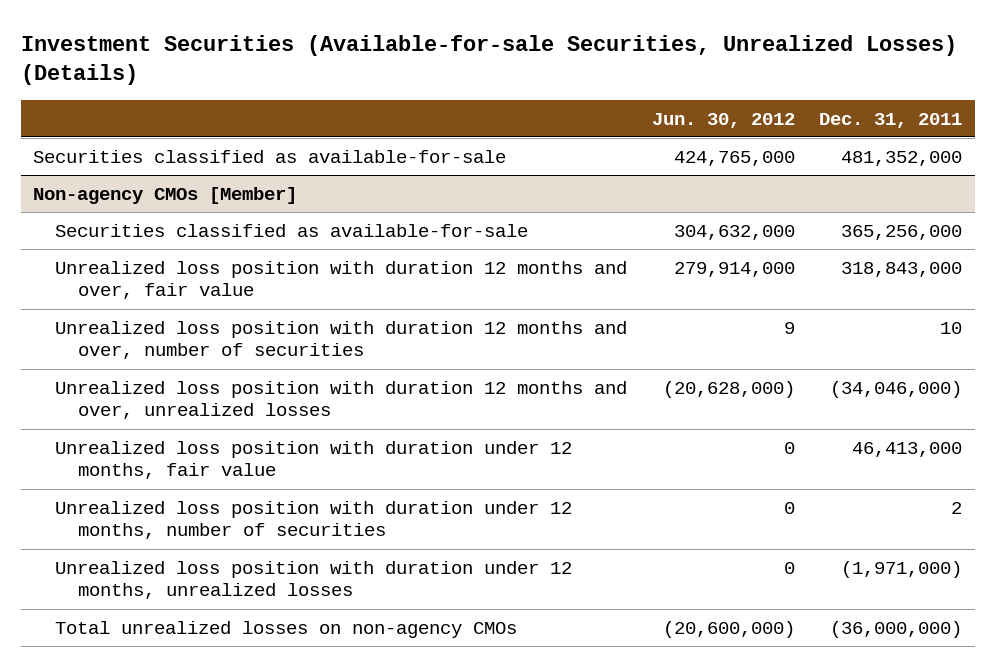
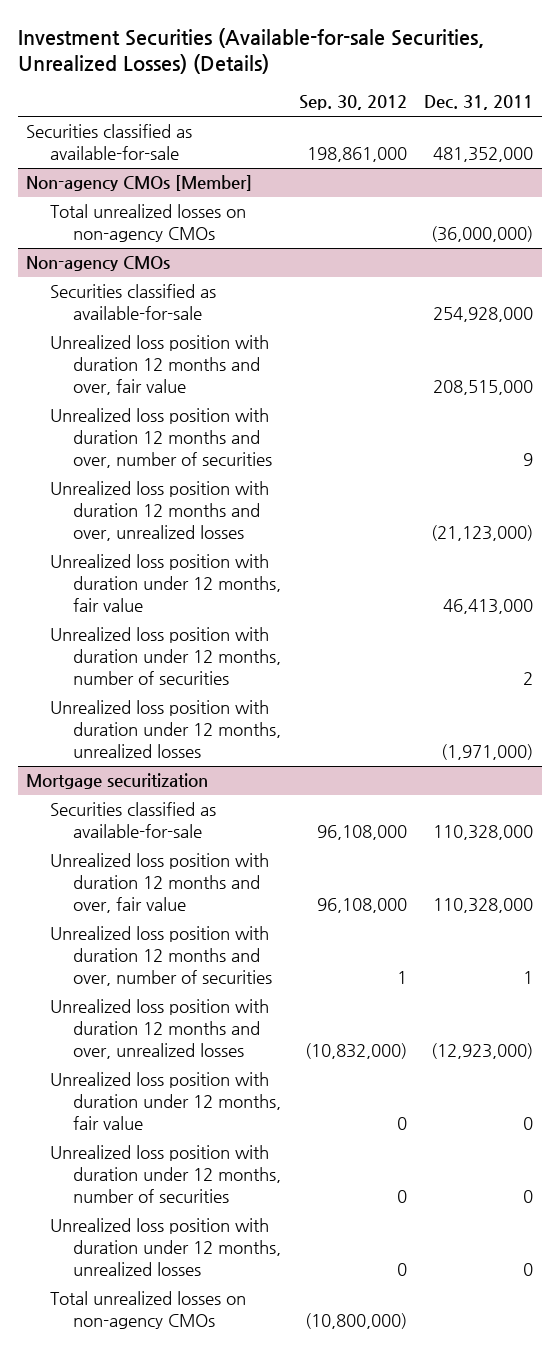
- | Jun. 30, 2012 | Dec. 31, 2011
+ | Sep. 30, 2012 | Dec. 31, 2011
@ Non-agency CMOs [Member]
- Securities classified as available-for-sale | 304,632,000 | 365,256,000
- Unrealized loss position with duration 12 months and over, fair value | 279,914,000 | 318,843,000
- Unrealized loss position with duration 12 months and over, number of securities | 9 | 10
- Unrealized loss position with duration 12 months and over, unrealized losses | (20,628,000) | (34,046,000)
moved up: Total unrealized losses on non-agency CMOs | | (36,000,000)
+ Non-agency CMOs
+ Securities classified as available-for-sale | | 254,928,000
+ Unrealized loss position with duration 12 months and over, fair value | | 208,515,000
+ Unrealized loss position with duration 12 months and over, number of securities | | 9
+ Unrealized loss position with duration 12 months and over, unrealized losses | | (21,123,000)
+ Mortgage securitization
+ Securities classified as available-for-sale | 96,108,000 | 110,328,000
+ Unrealized loss position with duration 12 months and over, fair value | 96,108,000 | 110,328,000
+ Unrealized loss position with duration 12 months and over, number of securities | 1 | 1
+ Unrealized loss position with duration 12 months and over, unrealized losses | (10,832,000) | (12,923,000)
+ Unrealized loss position with duration under 12 months, fair value | 0 | 0
+ Unrealized loss position with duration under 12 months, number of securities | 0 | 0
+ Unrealized loss position with duration under 12 months, unrealized losses | 0 | 0
+ Total unrealized losses on non-agency CMOs | (10,800,000) |

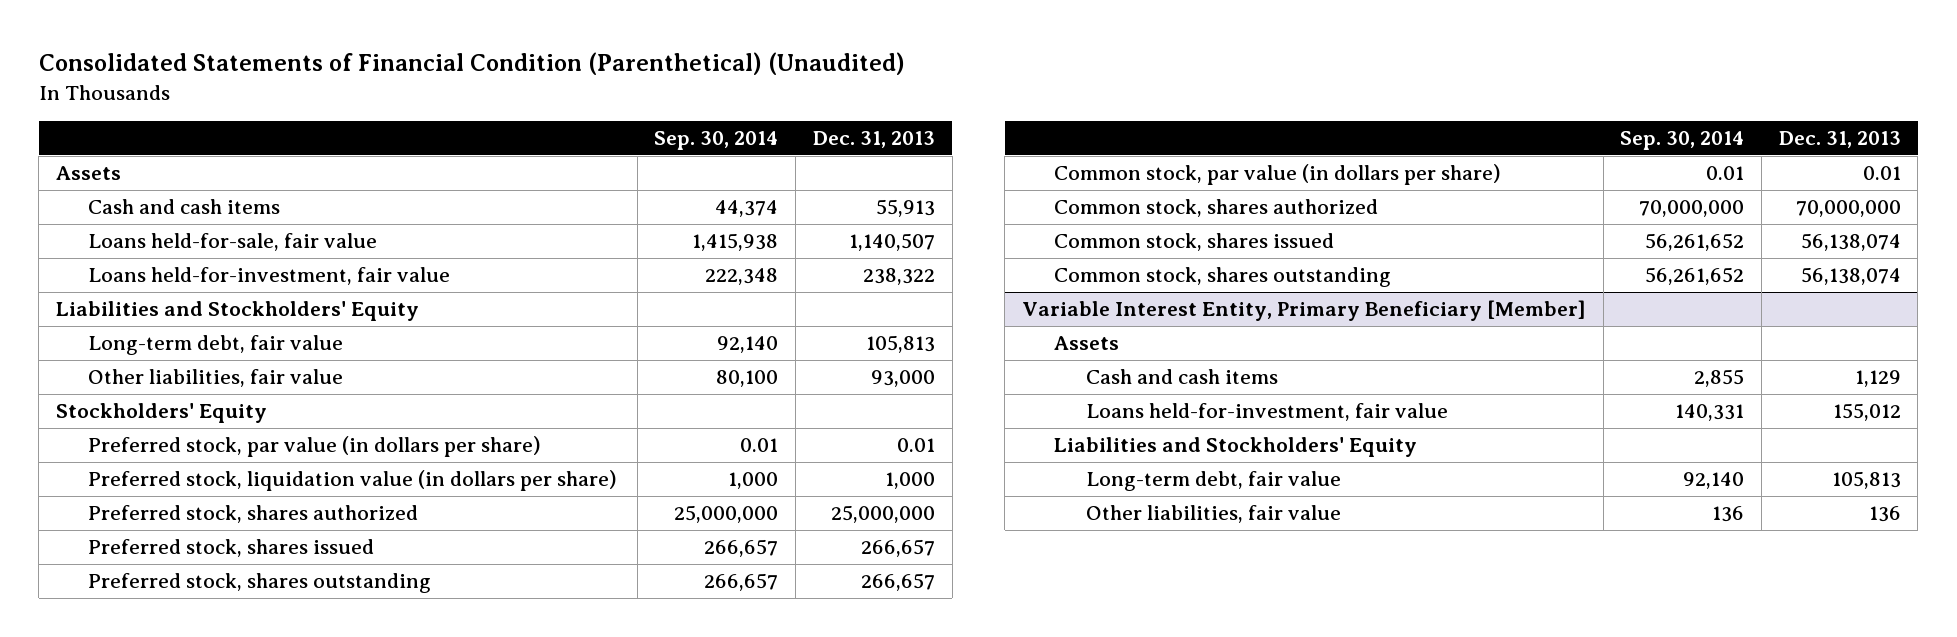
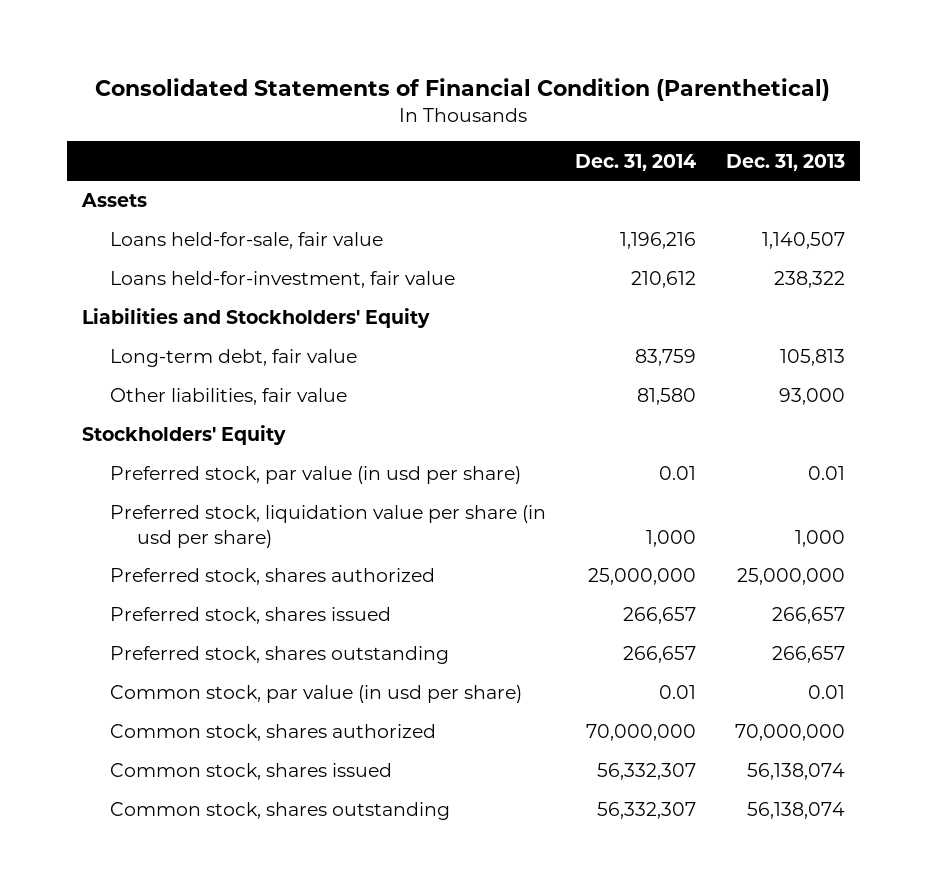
- Consolidated Statements of Financial Condition (Parenthetical) (Unaudited)
+ Consolidated Statements of Financial Condition (Parenthetical)
- | Sep. 30, 2014 | Dec. 31, 2013
+ | Dec. 31, 2014 | Dec. 31, 2013
- Cash and cash items | 44,374 | 55,913
- Preferred stock, par value (in dollars per share) | 0.01 | 0.01
- Preferred stock, liquidation value (in dollars per share) | 1,000 | 1,000
+ Preferred stock, par value (in usd per share) | 0.01 | 0.01
+ Preferred stock, liquidation value per share (in usd per share) | 1,000 | 1,000
- Common stock, par value (in dollars per share) | 0.01 | 0.01
+ Common stock, par value (in usd per share) | 0.01 | 0.01
- Variable Interest Entity, Primary Beneficiary [Member]
- Assets
- Cash and cash items | 2,855 | 1,129
- Loans held-for-investment, fair value | 140,331 | 155,012
- Liabilities and Stockholders' Equity
- Long-term debt, fair value | 92,140 | 105,813
- Other liabilities, fair value | 136 | 136

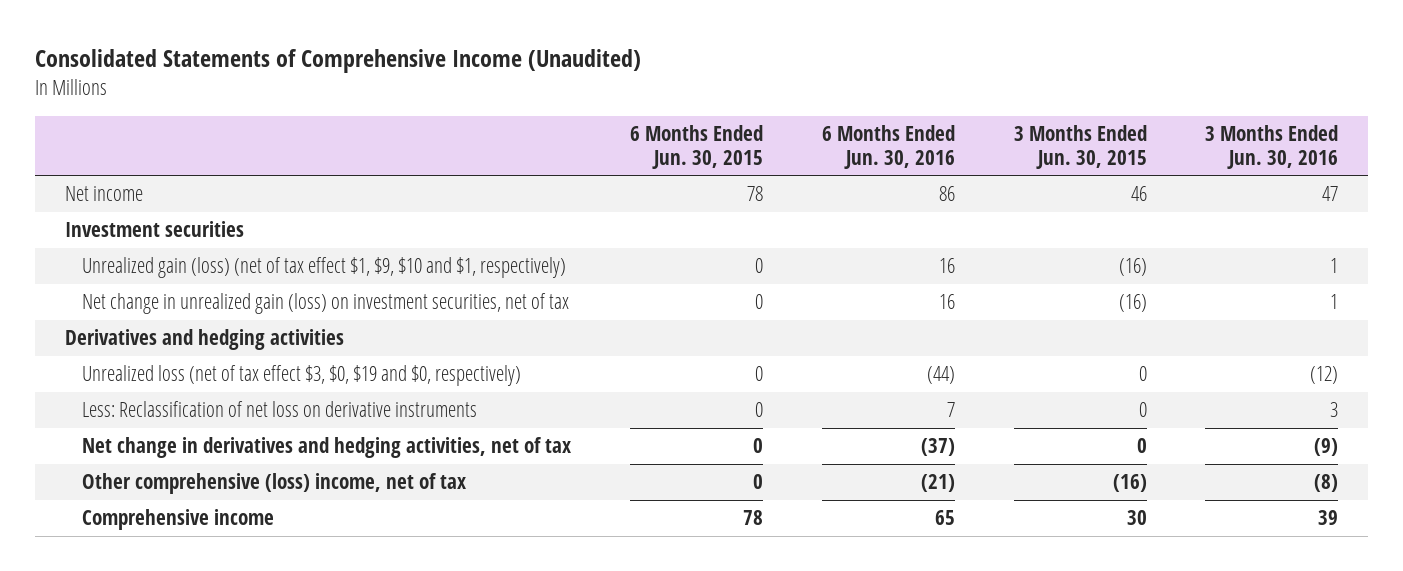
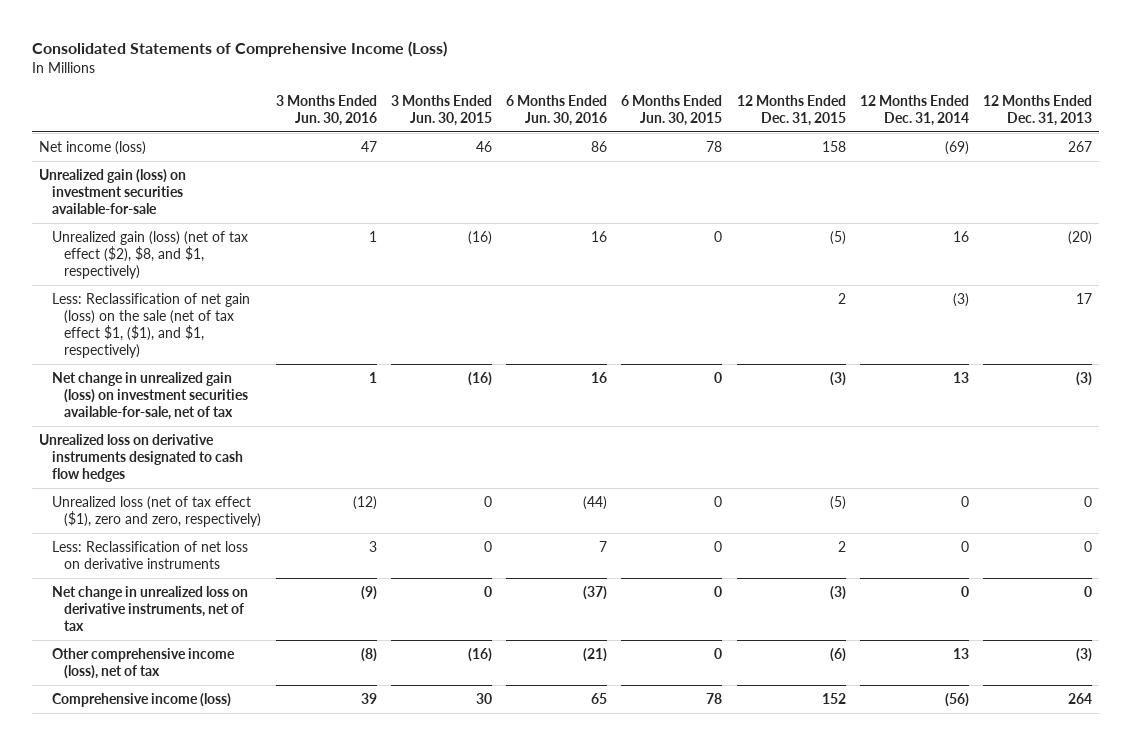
- Consolidated Statements of Comprehensive Income (Unaudited)
+ Consolidated Statements of Comprehensive Income (Loss)
- | 6 Months Ended Jun. 30, 2015 | 6 Months Ended Jun. 30, 2016 | 3 Months Ended Jun. 30, 2015 | 3 Months Ended Jun. 30, 2016
+ | 3 Months Ended Jun. 30, 2016 | 3 Months Ended Jun. 30, 2015 | 6 Months Ended Jun. 30, 2016 | 6 Months Ended Jun. 30, 2015 | 12 Months Ended Dec. 31, 2015 | 12 Months Ended Dec. 31, 2014 | 12 Months Ended Dec. 31, 2013
- Net income | 78 | 86 | 46 | 47
- Investment securities
- Unrealized gain (loss) (net of tax effect $1, $9, $10 and $1, respectively) | 0 | 16 | (16) | 1
- Net change in unrealized gain (loss) on investment securities, net of tax | 0 | 16 | (16) | 1
- Derivatives and hedging activities
- Unrealized loss (net of tax effect $3, $0, $19 and $0, respectively) | 0 | (44) | 0 | (12)
+ Net income (loss) | 47 | 46 | 86 | 78 | 158 | (69) | 267
+ Unrealized gain (loss) on investment securities available-for-sale
+ Unrealized gain (loss) (net of tax effect ($2), $8, and $1, respectively) | 1 | (16) | 16 | 0 | (5) | 16 | (20)
+ Less: Reclassification of net gain (loss) on the sale (net of tax effect $1, ($1), and $1, respectively) | | | | | 2 | (3) | 17
+ Net change in unrealized gain (loss) on investment securities available-for-sale, net of tax | 1 | (16) | 16 | 0 | (3) | 13 | (3)
+ Unrealized loss on derivative instruments designated to cash flow hedges
+ Unrealized loss (net of tax effect ($1), zero and zero, respectively) | (12) | 0 | (44) | 0 | (5) | 0 | 0
- Net change in derivatives and hedging activities, net of tax | 0 | (37) | 0 | (9)
- Other comprehensive (loss) income, net of tax | 0 | (21) | (16) | (8)
- Comprehensive income | 78 | 65 | 30 | 39
+ Net change in unrealized loss on derivative instruments, net of tax | (9) | 0 | (37) | 0 | (3) | 0 | 0
+ Other comprehensive income (loss), net of tax | (8) | (16) | (21) | 0 | (6) | 13 | (3)
+ Comprehensive income (loss) | 39 | 30 | 65 | 78 | 152 | (56) | 264

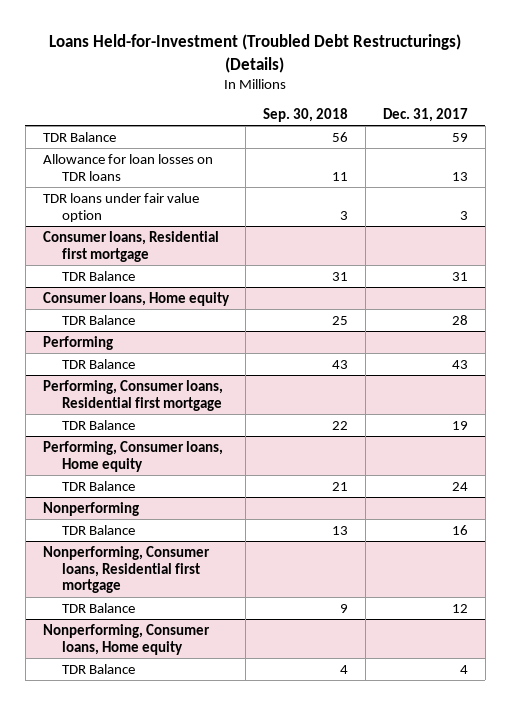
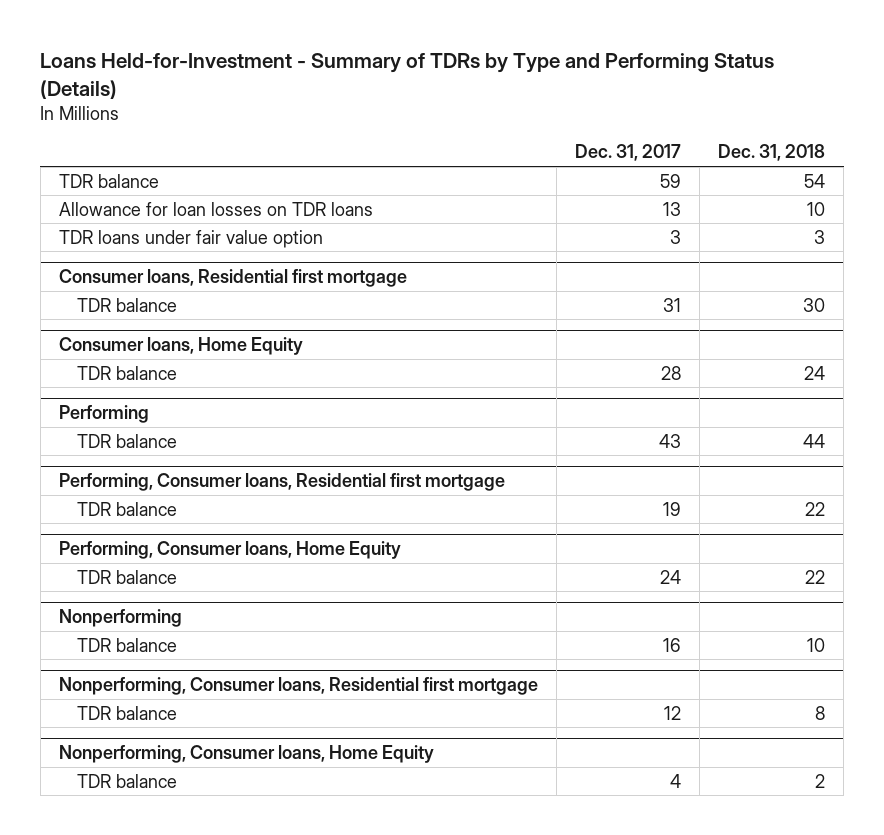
- Loans Held-for-Investment (Troubled Debt Restructurings) (Details)
+ Loans Held-for-Investment - Summary of TDRs by Type and Performing Status (Details)
- | Sep. 30, 2018 | Dec. 31, 2017
+ | Dec. 31, 2017 | Dec. 31, 2018
- TDR Balance | 56 | 59
+ TDR balance | 59 | 54
@ Consumer loans, Residential first mortgage
- TDR Balance | 31 | 31
- Consumer loans, Home equity
- TDR Balance | 25 | 28
@ Consumer loans, Residential first mortgage
+ TDR balance | 31 | 30
+ Consumer loans, Home Equity
+ TDR balance | 28 | 24
@ Performing
- TDR Balance | 43 | 43
+ TDR balance | 43 | 44
@ Performing, Consumer loans, Residential first mortgage
- TDR Balance | 22 | 19
- Performing, Consumer loans, Home equity
- TDR Balance | 21 | 24
@ Performing, Consumer loans, Residential first mortgage
+ TDR balance | 19 | 22
+ Performing, Consumer loans, Home Equity
+ TDR balance | 24 | 22
@ Nonperforming
- TDR Balance | 13 | 16
+ TDR balance | 16 | 10
@ Nonperforming, Consumer loans, Residential first mortgage
- TDR Balance | 9 | 12
- Nonperforming, Consumer loans, Home equity
- TDR Balance | 4 | 4
@ Nonperforming, Consumer loans, Residential first mortgage
+ TDR balance | 12 | 8
+ Nonperforming, Consumer loans, Home Equity
+ TDR balance | 4 | 2

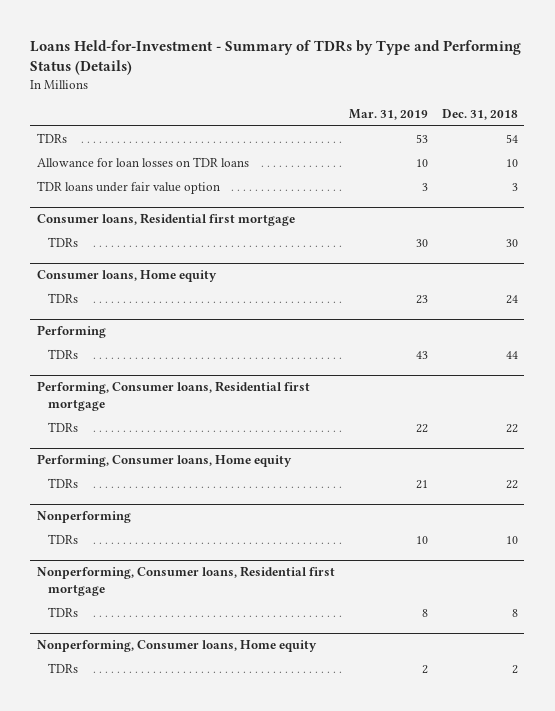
- | Dec. 31, 2017 | Dec. 31, 2018
+ | Mar. 31, 2019 | Dec. 31, 2018
- TDR balance | 59 | 54
+ TDRs | 53 | 54
@ Consumer loans, Residential first mortgage
- TDR balance | 31 | 30
- Consumer loans, Home Equity
- TDR balance | 28 | 24
@ Consumer loans, Residential first mortgage
+ TDRs | 30 | 30
+ Consumer loans, Home equity
+ TDRs | 23 | 24
@ Performing
- TDR balance | 43 | 44
+ TDRs | 43 | 44
@ Performing, Consumer loans, Residential first mortgage
- TDR balance | 19 | 22
- Performing, Consumer loans, Home Equity
- TDR balance | 24 | 22
@ Performing, Consumer loans, Residential first mortgage
+ TDRs | 22 | 22
+ Performing, Consumer loans, Home equity
+ TDRs | 21 | 22
@ Nonperforming
- TDR balance | 16 | 10
+ TDRs | 10 | 10
@ Nonperforming, Consumer loans, Residential first mortgage
- TDR balance | 12 | 8
- Nonperforming, Consumer loans, Home Equity
- TDR balance | 4 | 2
@ Nonperforming, Consumer loans, Residential first mortgage
+ TDRs | 8 | 8
+ Nonperforming, Consumer loans, Home equity
+ TDRs | 2 | 2

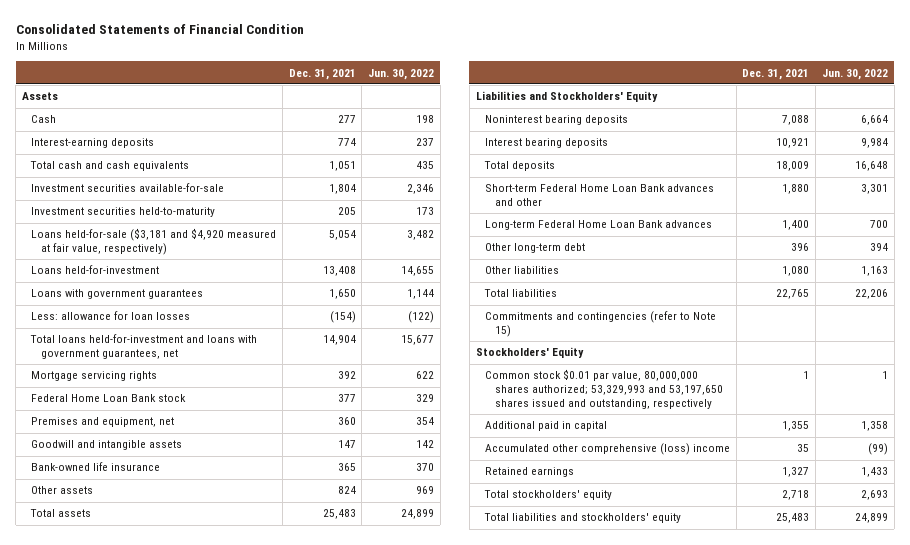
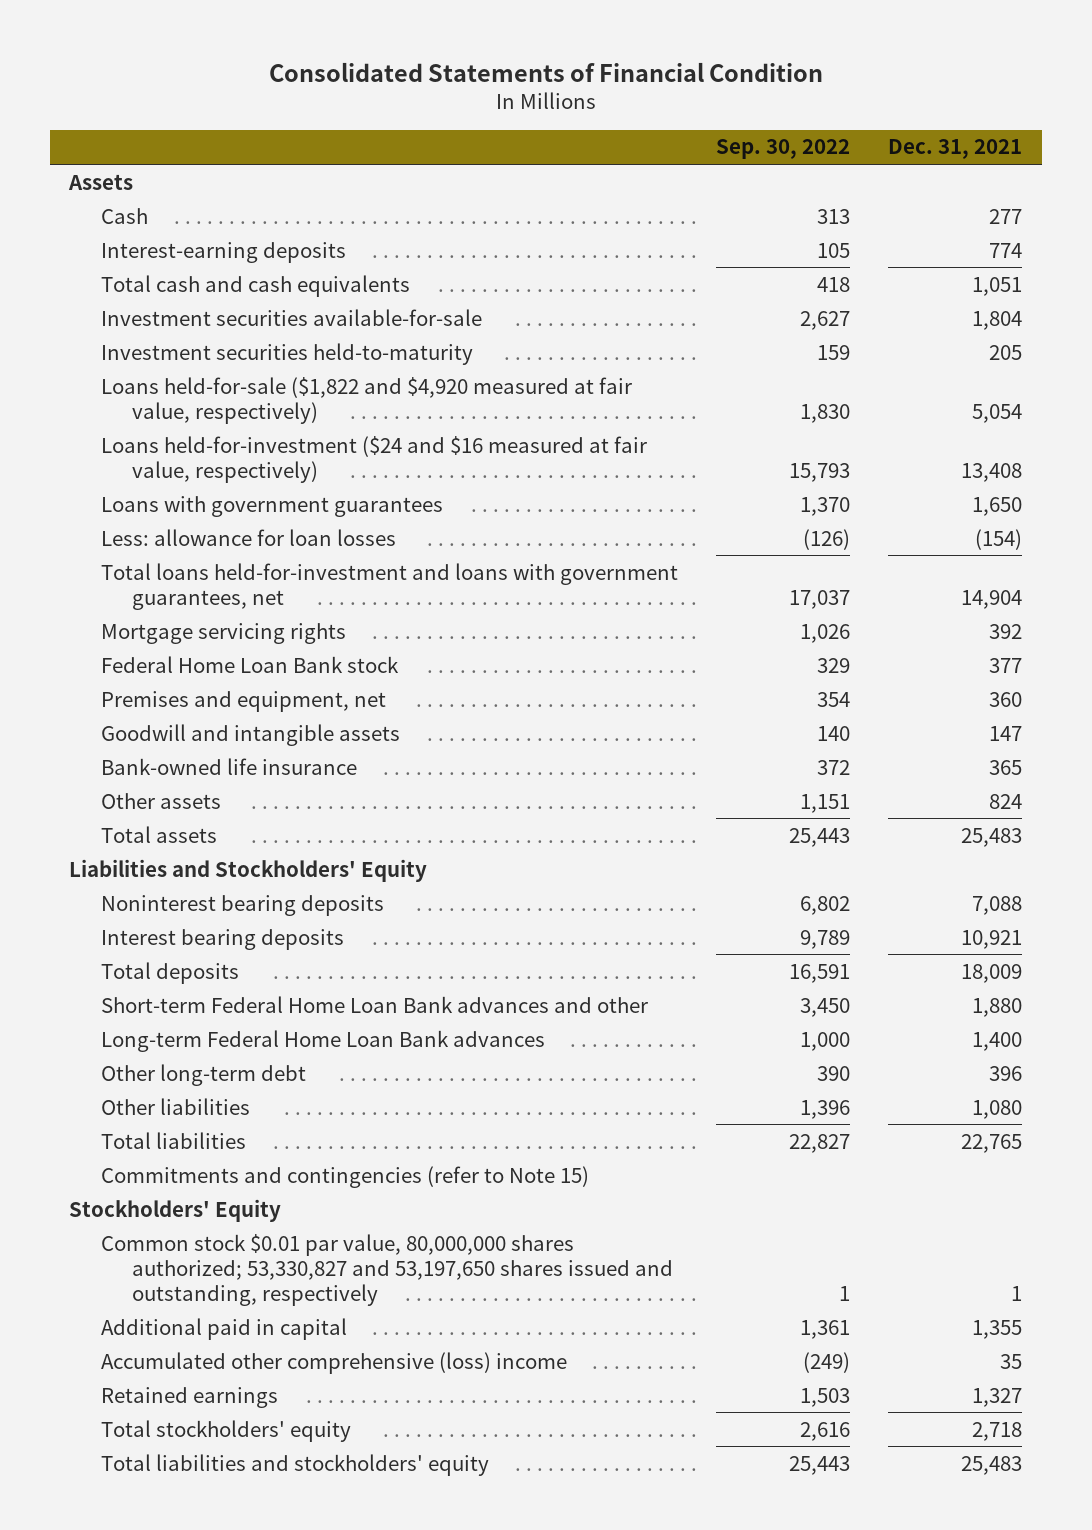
- | Dec. 31, 2021 | Jun. 30, 2022
+ | Sep. 30, 2022 | Dec. 31, 2021
- Loans held-for-sale ($3,181 and $4,920 measured at fair value, respectively) | 5,054 | 3,482
- Loans held-for-investment | 13,408 | 14,655
+ Loans held-for-sale ($1,822 and $4,920 measured at fair value, respectively) | 1,830 | 5,054
+ Loans held-for-investment ($24 and $16 measured at fair value, respectively) | 15,793 | 13,408
- Common stock $0.01 par value, 80,000,000 shares authorized; 53,329,993 and 53,197,650 shares issued and outstanding, respectively | 1 | 1
+ Common stock $0.01 par value, 80,000,000 shares authorized; 53,330,827 and 53,197,650 shares issued and outstanding, respectively | 1 | 1

